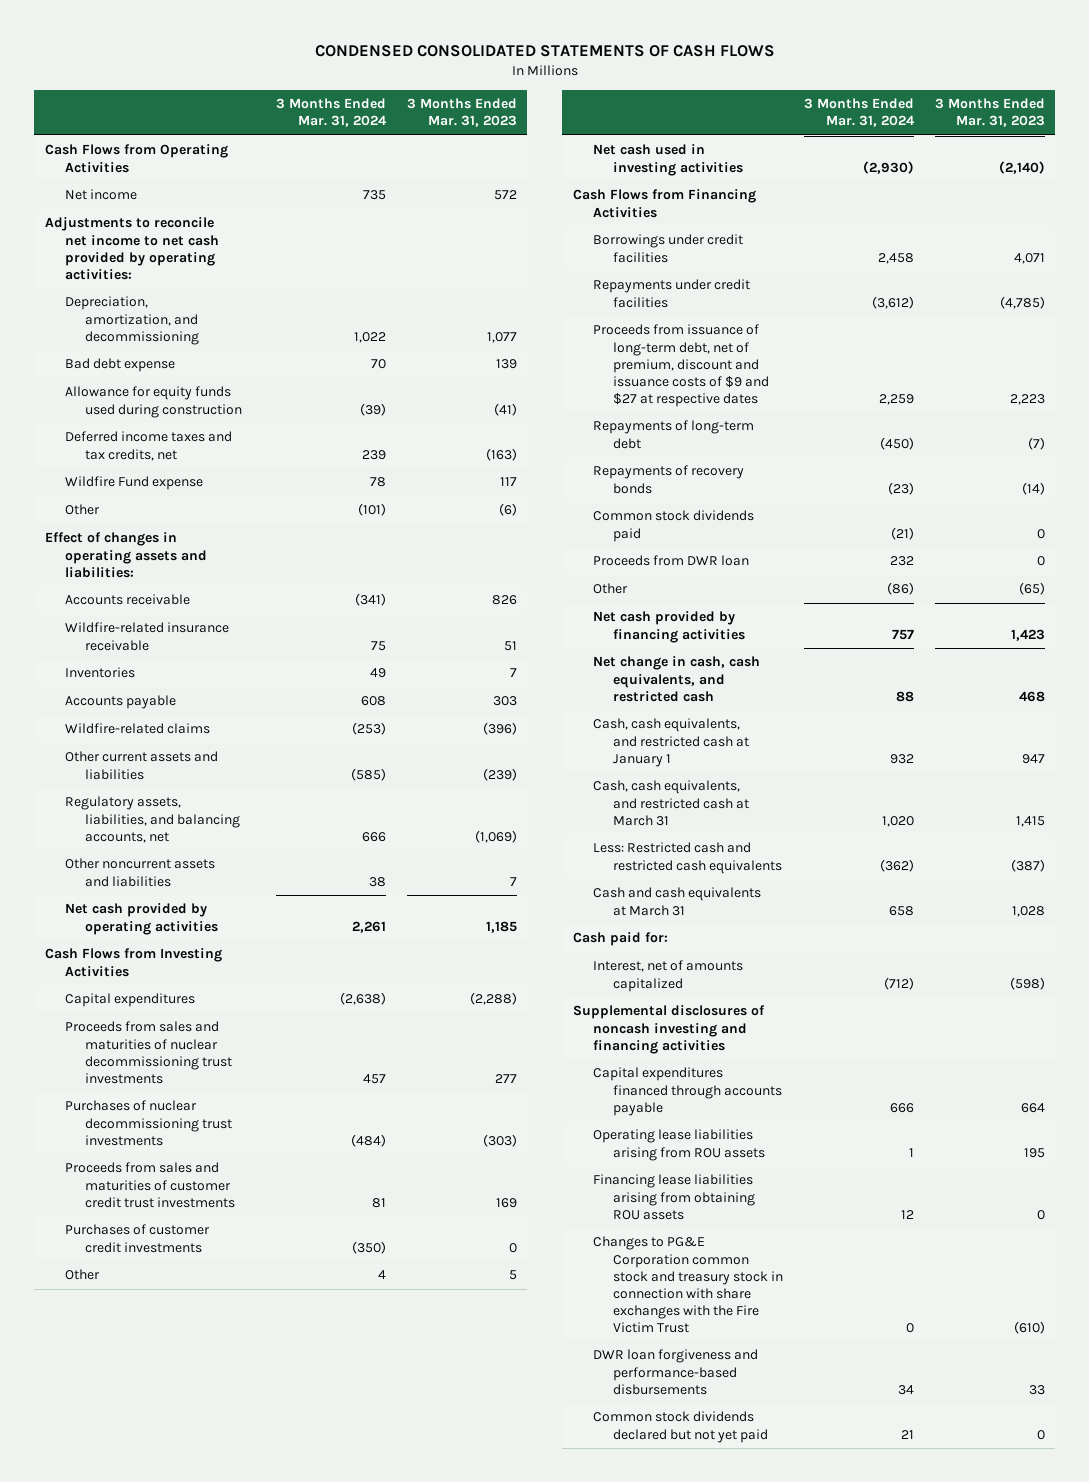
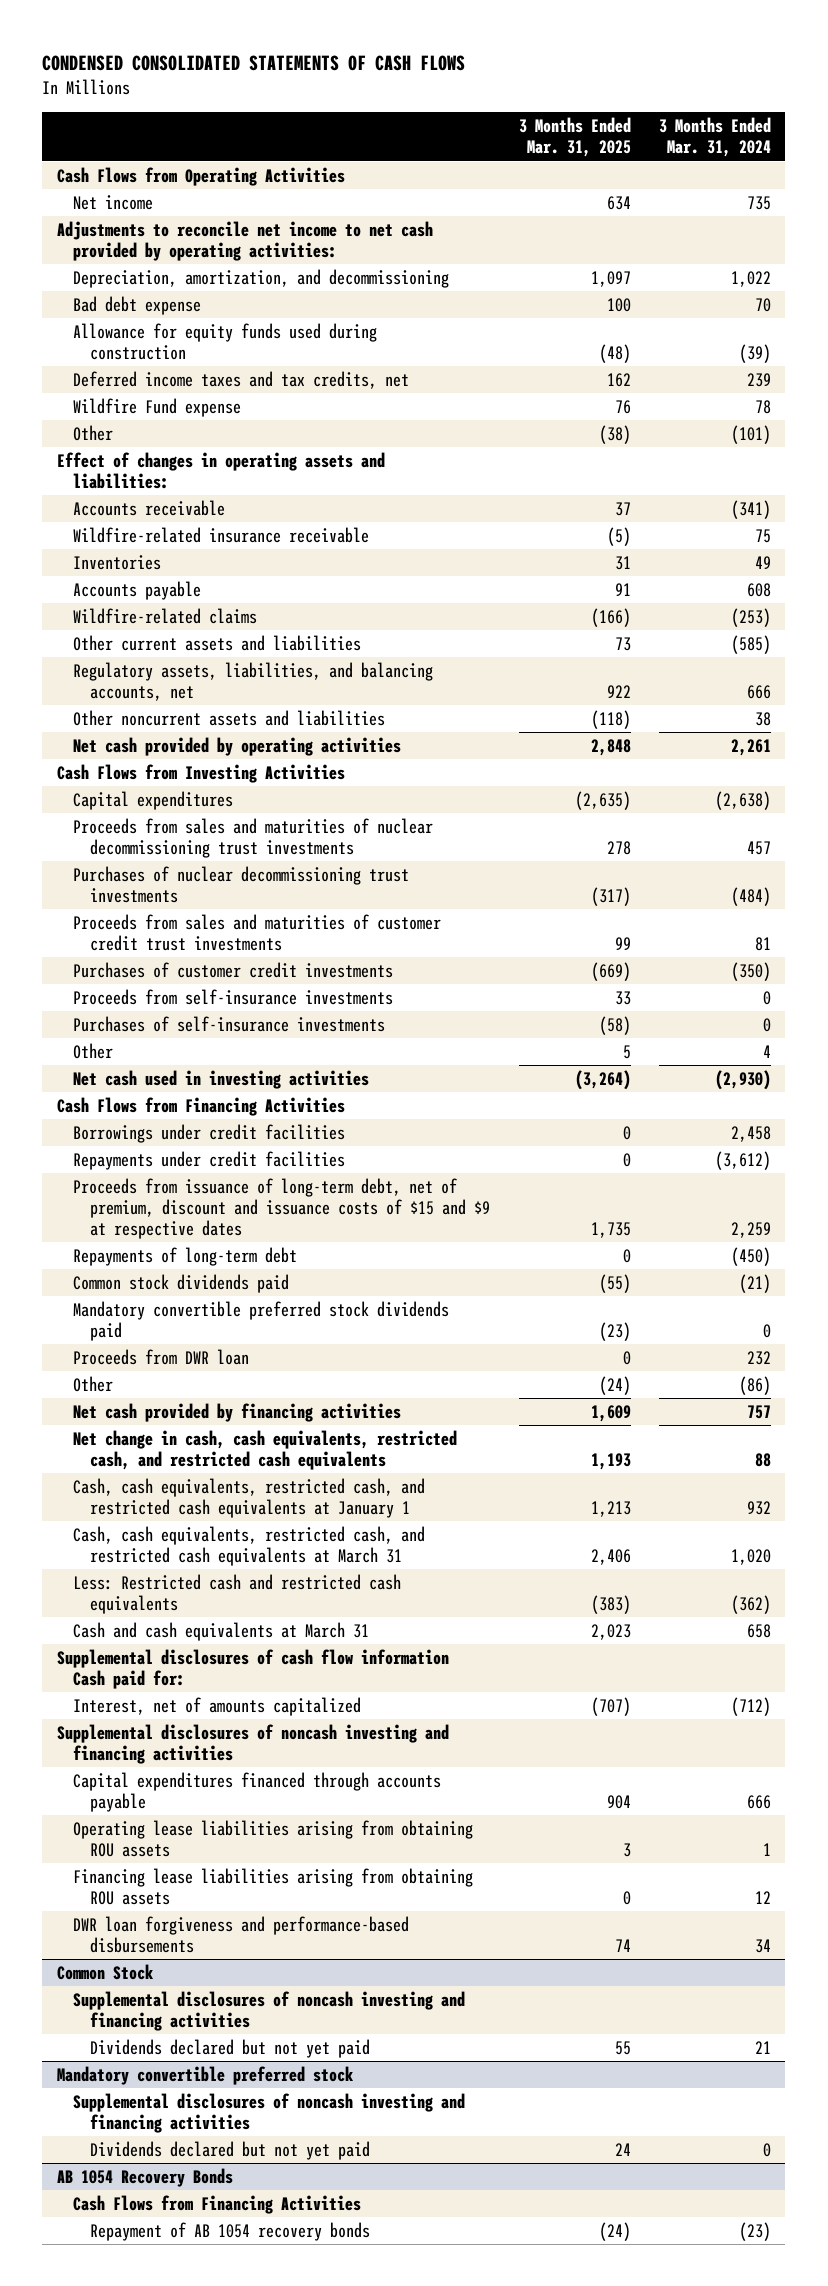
- | 3 Months Ended Mar. 31, 2024 | 3 Months Ended Mar. 31, 2023
+ | 3 Months Ended Mar. 31, 2025 | 3 Months Ended Mar. 31, 2024
+ Proceeds from self-insurance investments | 33 | 0
+ Purchases of self-insurance investments | (58) | 0
- Proceeds from issuance of long-term debt, net of premium, discount and issuance costs of $9 and $27 at respective dates | 2,259 | 2,223
+ Proceeds from issuance of long-term debt, net of premium, discount and issuance costs of $15 and $9 at respective dates | 1,735 | 2,259
- Repayments of recovery bonds | (23) | (14)
+ Mandatory convertible preferred stock dividends paid | (23) | 0
- Net change in cash, cash equivalents, and restricted cash | 88 | 468
- Cash, cash equivalents, and restricted cash at January 1 | 932 | 947
- Cash, cash equivalents, and restricted cash at March 31 | 1,020 | 1,415
+ Net change in cash, cash equivalents, restricted cash, and restricted cash equivalents | 1,193 | 88
+ Cash, cash equivalents, restricted cash, and restricted cash equivalents at January 1 | 1,213 | 932
+ Cash, cash equivalents, restricted cash, and restricted cash equivalents at March 31 | 2,406 | 1,020
- Cash paid for:
+ Supplemental disclosures of cash flow information Cash paid for:
- Operating lease liabilities arising from ROU assets | 1 | 195
+ Operating lease liabilities arising from obtaining ROU assets | 3 | 1
- Changes to PG&E Corporation common stock and treasury stock in connection with share exchanges with the Fire Victim Trust | 0 | (610)
- Common stock dividends declared but not yet paid | 21 | 0
+ Common Stock
+ Supplemental disclosures of noncash investing and financing activities
+ Dividends declared but not yet paid | 55 | 21
+ Mandatory convertible preferred stock
+ Supplemental disclosures of noncash investing and financing activities
+ Dividends declared but not yet paid | 24 | 0
+ AB 1054 Recovery Bonds
+ Cash Flows from Financing Activities
+ Repayment of AB 1054 recovery bonds | (24) | (23)

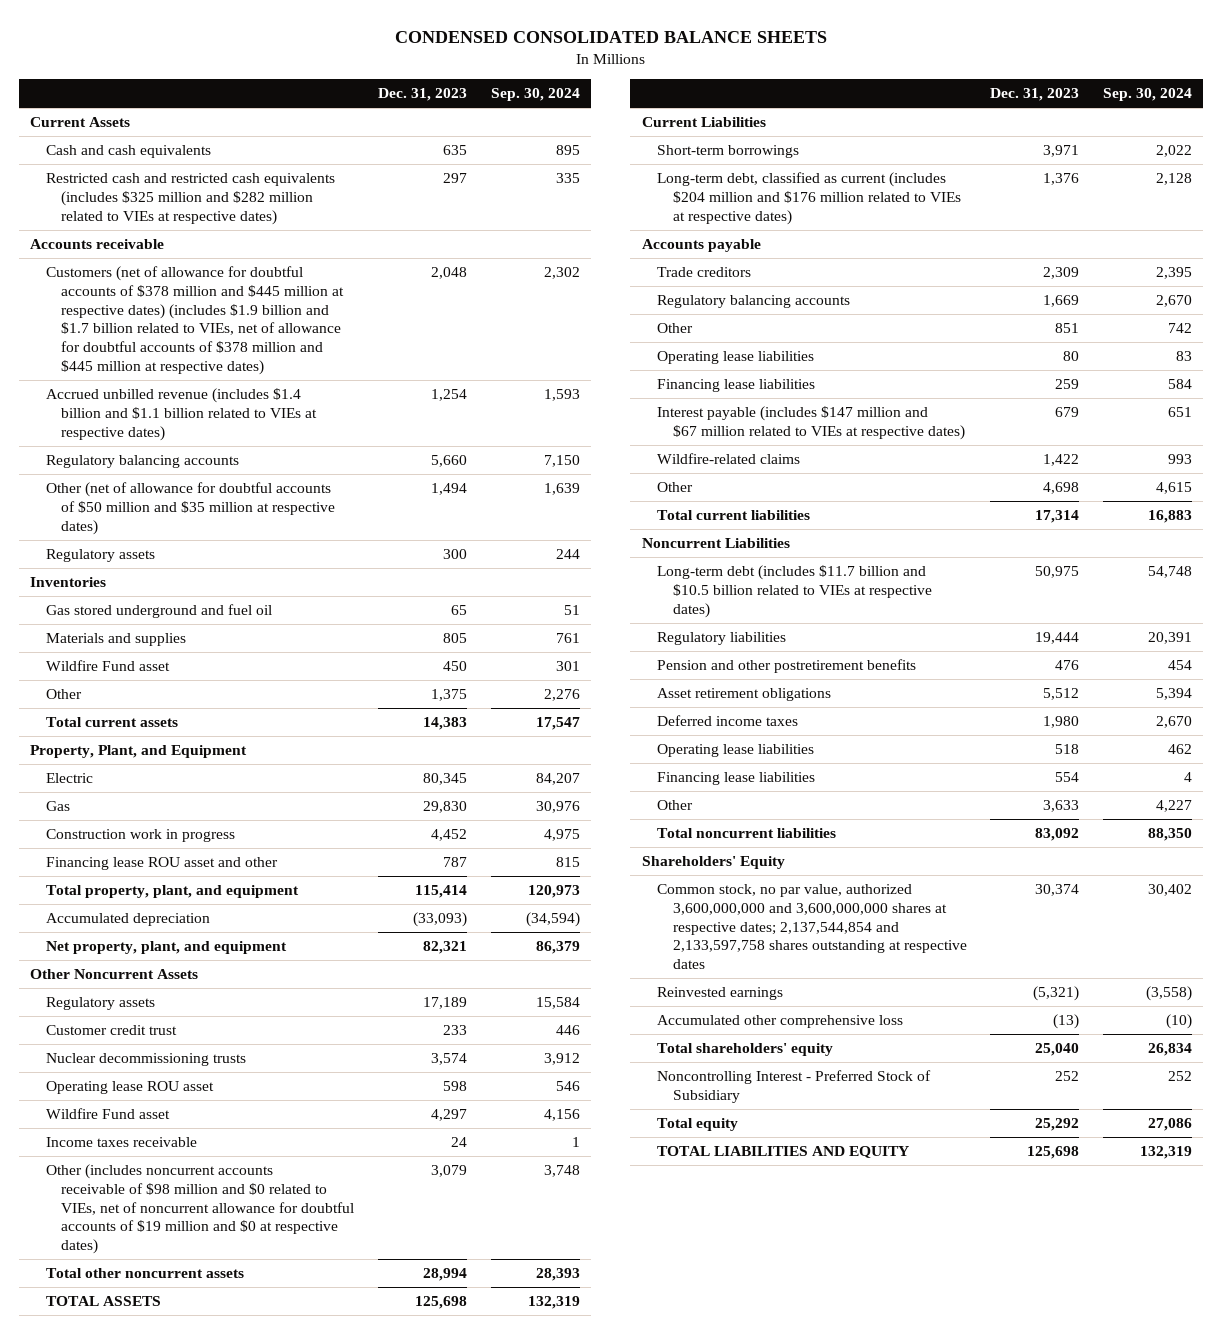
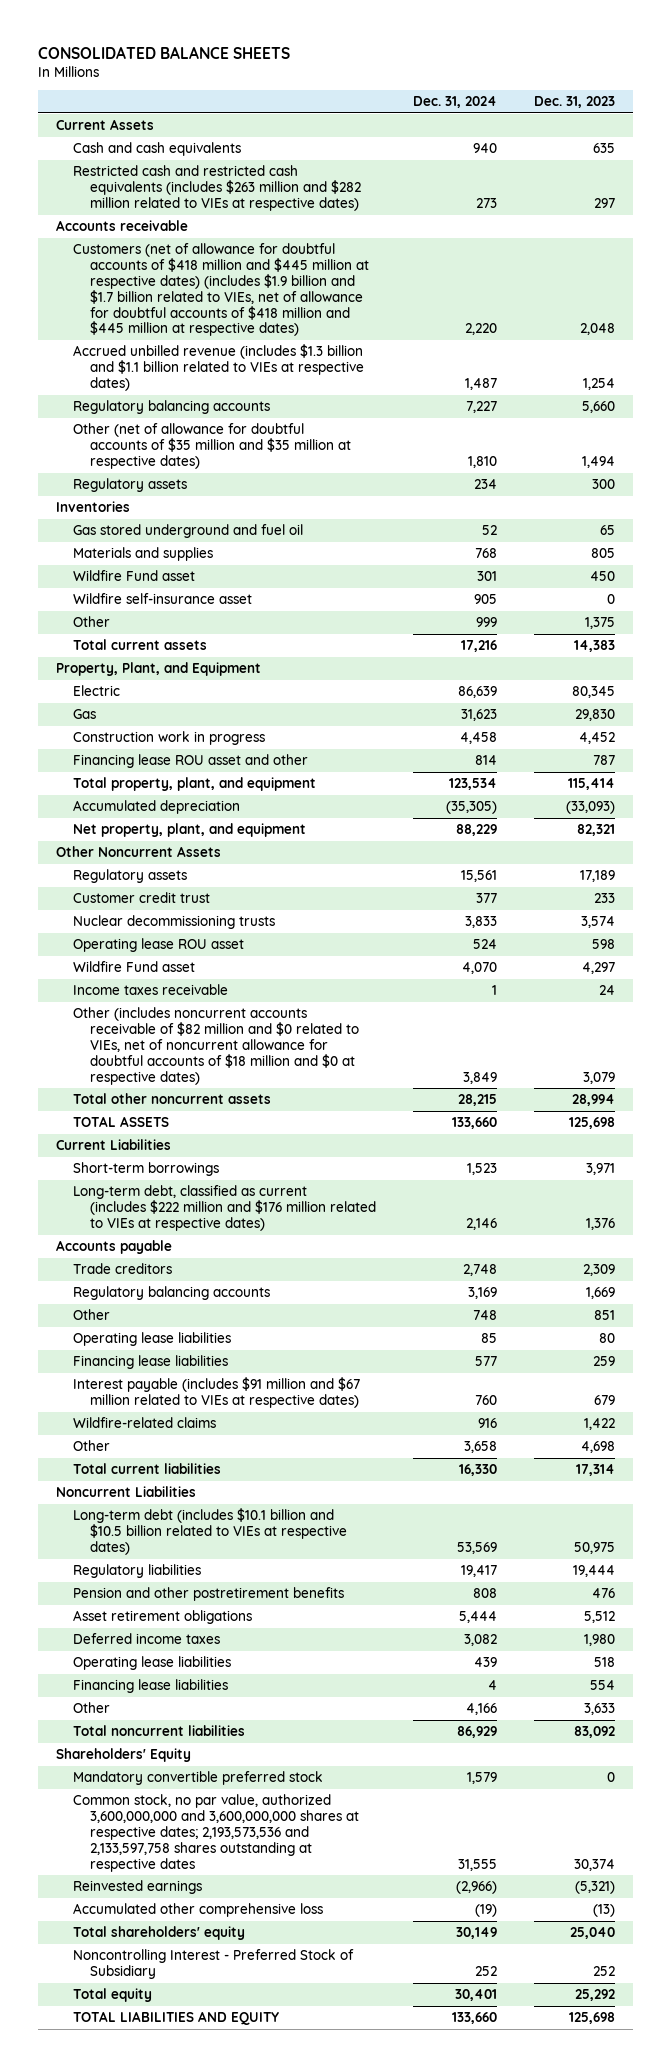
- CONDENSED CONSOLIDATED BALANCE SHEETS
+ CONSOLIDATED BALANCE SHEETS
- | Dec. 31, 2023 | Sep. 30, 2024
+ | Dec. 31, 2024 | Dec. 31, 2023
- Restricted cash and restricted cash equivalents (includes $325 million and $282 million related to VIEs at respective dates) | 297 | 335
+ Restricted cash and restricted cash equivalents (includes $263 million and $282 million related to VIEs at respective dates) | 273 | 297
- Customers (net of allowance for doubtful accounts of $378 million and $445 million at respective dates) (includes $1.9 billion and $1.7 billion related to VIEs, net of allowance for doubtful accounts of $378 million and $445 million at respective dates) | 2,048 | 2,302
- Accrued unbilled revenue (includes $1.4 billion and $1.1 billion related to VIEs at respective dates) | 1,254 | 1,593
+ Customers (net of allowance for doubtful accounts of $418 million and $445 million at respective dates) (includes $1.9 billion and $1.7 billion related to VIEs, net of allowance for doubtful accounts of $418 million and $445 million at respective dates) | 2,220 | 2,048
+ Accrued unbilled revenue (includes $1.3 billion and $1.1 billion related to VIEs at respective dates) | 1,487 | 1,254
- Other (net of allowance for doubtful accounts of $50 million and $35 million at respective dates) | 1,494 | 1,639
+ Other (net of allowance for doubtful accounts of $35 million and $35 million at respective dates) | 1,810 | 1,494
+ Wildfire self-insurance asset | 905 | 0
- Other (includes noncurrent accounts receivable of $98 million and $0 related to VIEs, net of noncurrent allowance for doubtful accounts of $19 million and $0 at respective dates) | 3,079 | 3,748
+ Other (includes noncurrent accounts receivable of $82 million and $0 related to VIEs, net of noncurrent allowance for doubtful accounts of $18 million and $0 at respective dates) | 3,849 | 3,079
- Long-term debt, classified as current (includes $204 million and $176 million related to VIEs at respective dates) | 1,376 | 2,128
+ Long-term debt, classified as current (includes $222 million and $176 million related to VIEs at respective dates) | 2,146 | 1,376
- Interest payable (includes $147 million and $67 million related to VIEs at respective dates) | 679 | 651
+ Interest payable (includes $91 million and $67 million related to VIEs at respective dates) | 760 | 679
- Long-term debt (includes $11.7 billion and $10.5 billion related to VIEs at respective dates) | 50,975 | 54,748
+ Long-term debt (includes $10.1 billion and $10.5 billion related to VIEs at respective dates) | 53,569 | 50,975
- Common stock, no par value, authorized 3,600,000,000 and 3,600,000,000 shares at respective dates; 2,137,544,854 and 2,133,597,758 shares outstanding at respective dates | 30,374 | 30,402
+ Mandatory convertible preferred stock | 1,579 | 0
+ Common stock, no par value, authorized 3,600,000,000 and 3,600,000,000 shares at respective dates; 2,193,573,536 and 2,133,597,758 shares outstanding at respective dates | 31,555 | 30,374

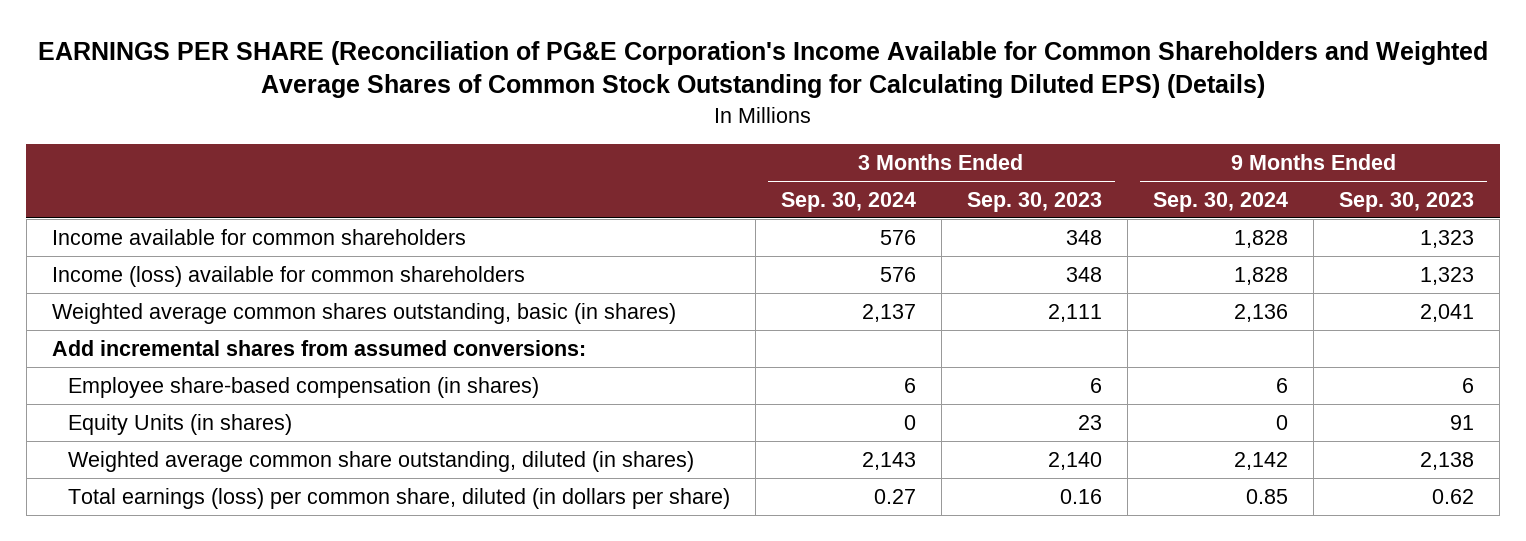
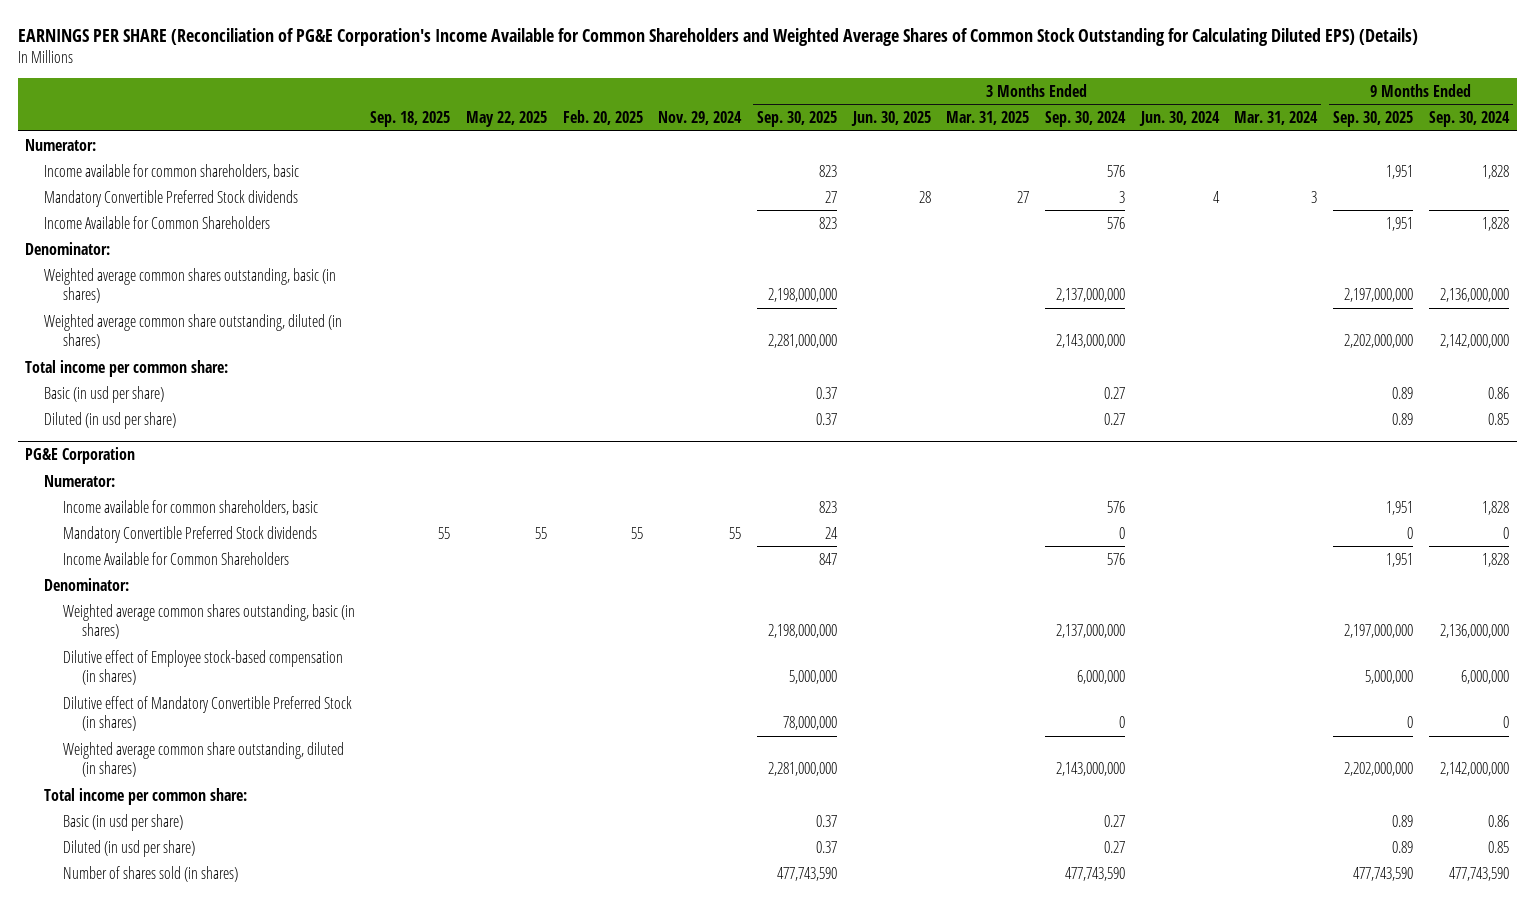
- | 3 Months Ended Sep. 30, 2024 | 3 Months Ended Sep. 30, 2023 | 9 Months Ended Sep. 30, 2024 | 9 Months Ended Sep. 30, 2023
+ | Sep. 18, 2025 | May 22, 2025 | Feb. 20, 2025 | Nov. 29, 2024 | 3 Months Ended Sep. 30, 2025 | 3 Months Ended Jun. 30, 2025 | 3 Months Ended Mar. 31, 2025 | 3 Months Ended Sep. 30, 2024 | 3 Months Ended Jun. 30, 2024 | 3 Months Ended Mar. 31, 2024 | 9 Months Ended Sep. 30, 2025 | 9 Months Ended Sep. 30, 2024
- Income available for common shareholders | 576 | 348 | 1,828 | 1,323
- Income (loss) available for common shareholders | 576 | 348 | 1,828 | 1,323
- Weighted average common shares outstanding, basic (in shares) | 2,137 | 2,111 | 2,136 | 2,041
- Add incremental shares from assumed conversions:
- Employee share-based compensation (in shares) | 6 | 6 | 6 | 6
- Equity Units (in shares) | 0 | 23 | 0 | 91
- Weighted average common share outstanding, diluted (in shares) | 2,143 | 2,140 | 2,142 | 2,138
- Total earnings (loss) per common share, diluted (in dollars per share) | 0.27 | 0.16 | 0.85 | 0.62
+ Numerator:
+ Income available for common shareholders, basic | | | | | 823 | | | 576 | | | 1,951 | 1,828
+ Mandatory Convertible Preferred Stock dividends | | | | | 27 | 28 | 27 | 3 | 4 | 3 | |
+ Income Available for Common Shareholders | | | | | 823 | | | 576 | | | 1,951 | 1,828
+ Denominator:
+ Weighted average common shares outstanding, basic (in shares) | | | | | 2,198,000,000 | | | 2,137,000,000 | | | 2,197,000,000 | 2,136,000,000
+ Weighted average common share outstanding, diluted (in shares) | | | | | 2,281,000,000 | | | 2,143,000,000 | | | 2,202,000,000 | 2,142,000,000
+ Total income per common share:
+ Basic (in usd per share) | | | | | 0.37 | | | 0.27 | | | 0.89 | 0.86
+ Diluted (in usd per share) | | | | | 0.37 | | | 0.27 | | | 0.89 | 0.85
+ PG&E Corporation
+ Numerator:
+ Income available for common shareholders, basic | | | | | 823 | | | 576 | | | 1,951 | 1,828
+ Mandatory Convertible Preferred Stock dividends | 55 | 55 | 55 | 55 | 24 | | | 0 | | | 0 | 0
+ Income Available for Common Shareholders | | | | | 847 | | | 576 | | | 1,951 | 1,828
+ Denominator:
+ Weighted average common shares outstanding, basic (in shares) | | | | | 2,198,000,000 | | | 2,137,000,000 | | | 2,197,000,000 | 2,136,000,000
+ Dilutive effect of Employee stock-based compensation (in shares) | | | | | 5,000,000 | | | 6,000,000 | | | 5,000,000 | 6,000,000
+ Dilutive effect of Mandatory Convertible Preferred Stock (in shares) | | | | | 78,000,000 | | | 0 | | | 0 | 0
+ Weighted average common share outstanding, diluted (in shares) | | | | | 2,281,000,000 | | | 2,143,000,000 | | | 2,202,000,000 | 2,142,000,000
+ Total income per common share:
+ Basic (in usd per share) | | | | | 0.37 | | | 0.27 | | | 0.89 | 0.86
+ Diluted (in usd per share) | | | | | 0.37 | | | 0.27 | | | 0.89 | 0.85
+ Number of shares sold (in shares) | | | | | 477,743,590 | | | 477,743,590 | | | 477,743,590 | 477,743,590

